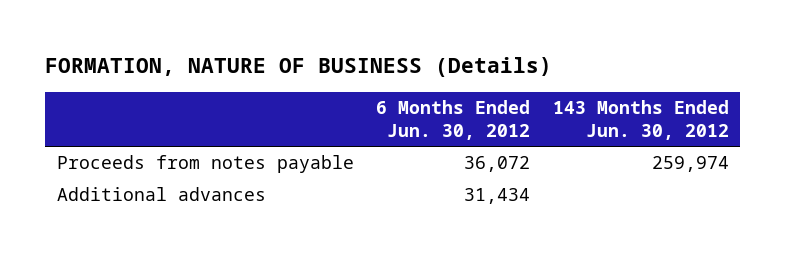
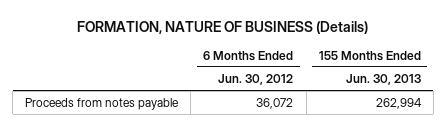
- | 6 Months Ended Jun. 30, 2012 | 143 Months Ended Jun. 30, 2012
+ | 6 Months Ended Jun. 30, 2012 | 155 Months Ended Jun. 30, 2013
- Additional advances | 31,434 |

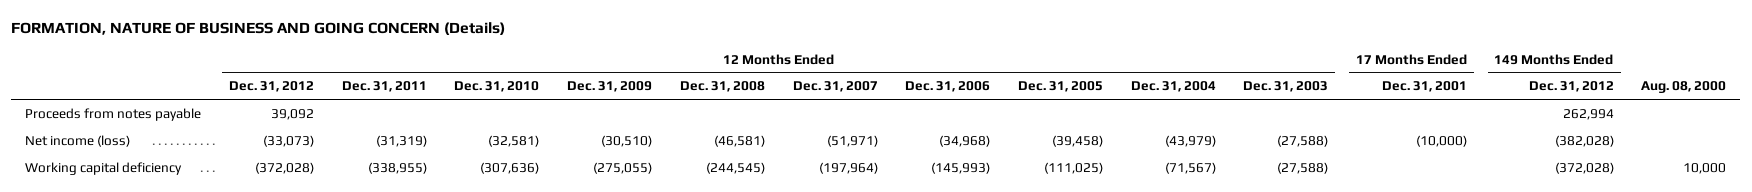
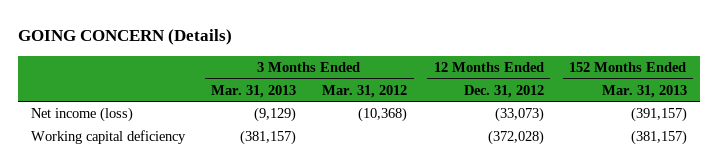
- FORMATION, NATURE OF BUSINESS AND GOING CONCERN (Details)
+ GOING CONCERN (Details)
- | 12 Months Ended Dec. 31, 2012 | 12 Months Ended Dec. 31, 2011 | 12 Months Ended Dec. 31, 2010 | 12 Months Ended Dec. 31, 2009 | 12 Months Ended Dec. 31, 2008 | 12 Months Ended Dec. 31, 2007 | 12 Months Ended Dec. 31, 2006 | 12 Months Ended Dec. 31, 2005 | 12 Months Ended Dec. 31, 2004 | 12 Months Ended Dec. 31, 2003 | 17 Months Ended Dec. 31, 2001 | 149 Months Ended Dec. 31, 2012 | Aug. 08, 2000
+ | 3 Months Ended Mar. 31, 2013 | 3 Months Ended Mar. 31, 2012 | 12 Months Ended Dec. 31, 2012 | 152 Months Ended Mar. 31, 2013
- Proceeds from notes payable | 39,092 | | | | | | | | | | | 262,994 |

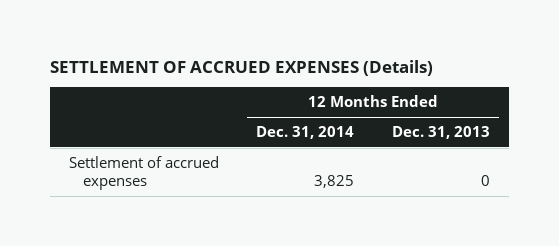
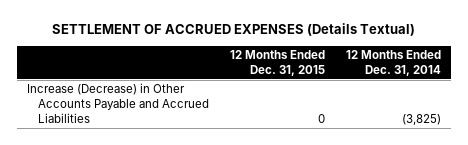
- SETTLEMENT OF ACCRUED EXPENSES (Details)
+ SETTLEMENT OF ACCRUED EXPENSES (Details Textual)
- | 12 Months Ended Dec. 31, 2014 | 12 Months Ended Dec. 31, 2013
+ | 12 Months Ended Dec. 31, 2015 | 12 Months Ended Dec. 31, 2014
- Settlement of accrued expenses | 3,825 | 0
+ Increase (Decrease) in Other Accounts Payable and Accrued Liabilities | 0 | (3,825)

